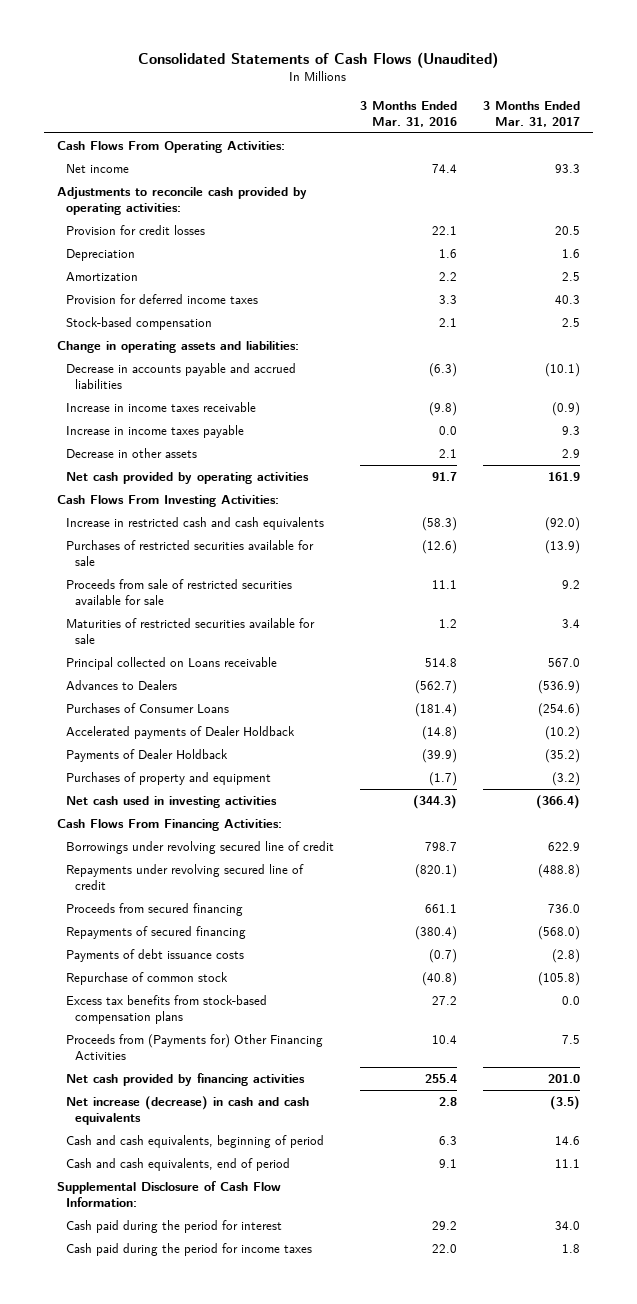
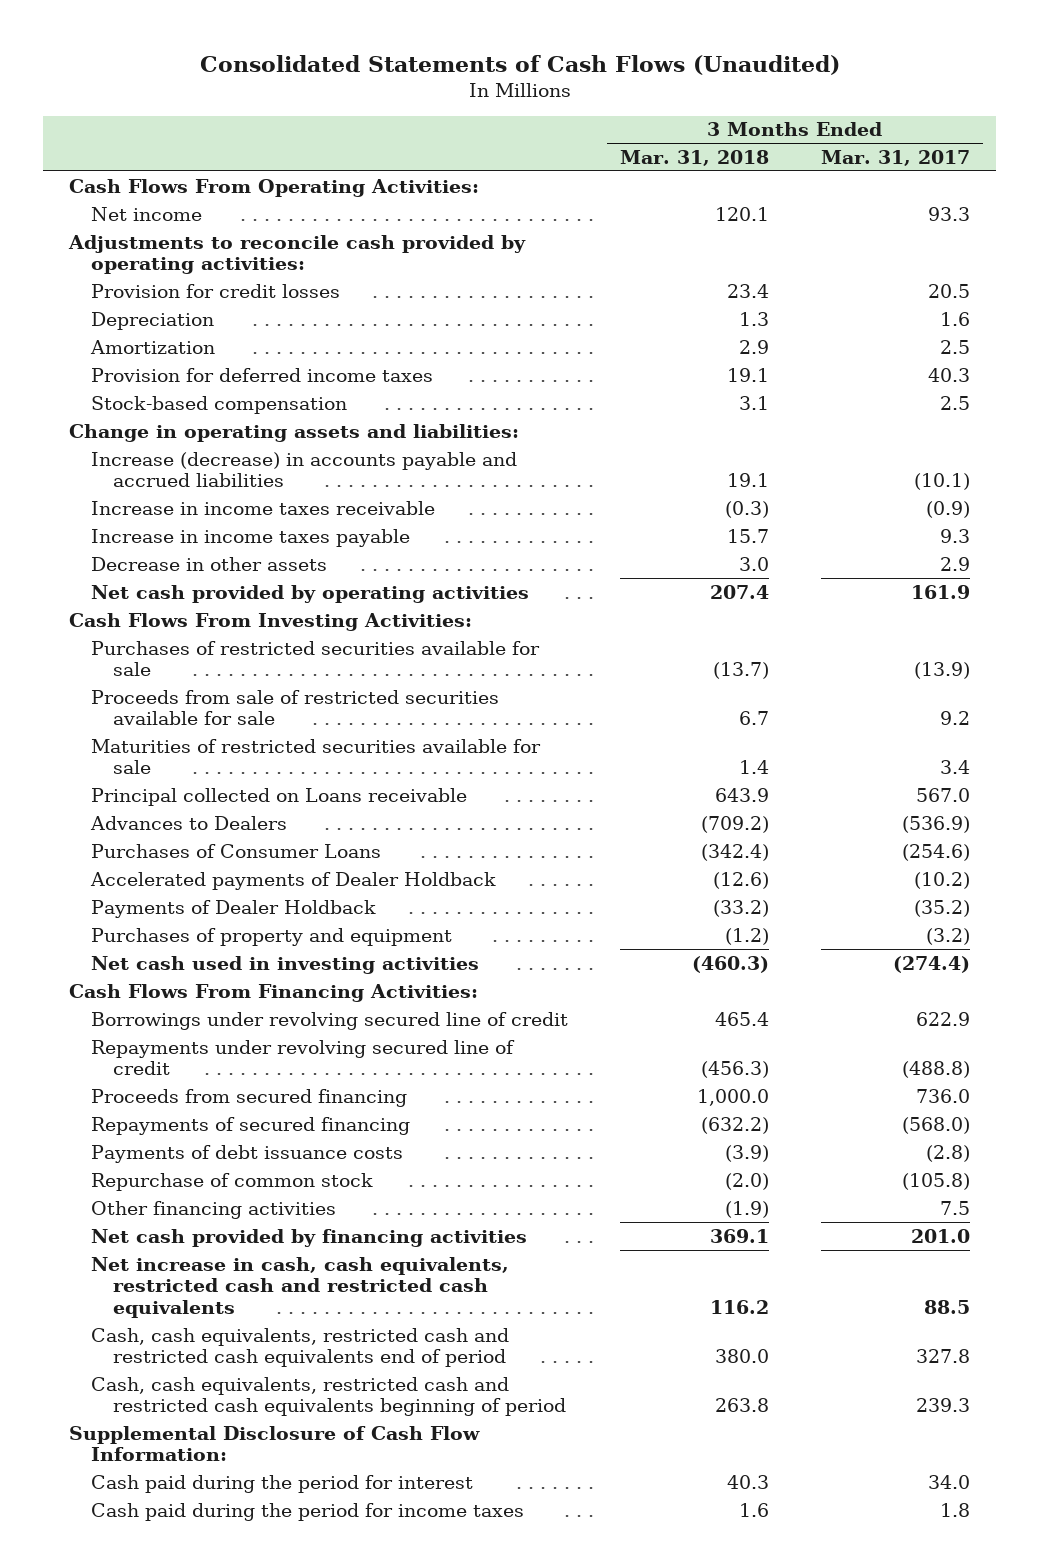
- | 3 Months Ended Mar. 31, 2016 | 3 Months Ended Mar. 31, 2017
+ | 3 Months Ended Mar. 31, 2018 | 3 Months Ended Mar. 31, 2017
- Decrease in accounts payable and accrued liabilities | (6.3) | (10.1)
+ Increase (decrease) in accounts payable and accrued liabilities | 19.1 | (10.1)
- Increase in restricted cash and cash equivalents | (58.3) | (92.0)
- Net cash used in investing activities | (344.3) | (366.4)
+ Net cash used in investing activities | (460.3) | (274.4)
- Excess tax benefits from stock-based compensation plans | 27.2 | 0.0
- Proceeds from (Payments for) Other Financing Activities | 10.4 | 7.5
+ Other financing activities | (1.9) | 7.5
- Net increase (decrease) in cash and cash equivalents | 2.8 | (3.5)
- Cash and cash equivalents, beginning of period | 6.3 | 14.6
- Cash and cash equivalents, end of period | 9.1 | 11.1
+ Net increase in cash, cash equivalents, restricted cash and restricted cash equivalents | 116.2 | 88.5
+ Cash, cash equivalents, restricted cash and restricted cash equivalents end of period | 380.0 | 327.8
+ Cash, cash equivalents, restricted cash and restricted cash equivalents beginning of period | 263.8 | 239.3

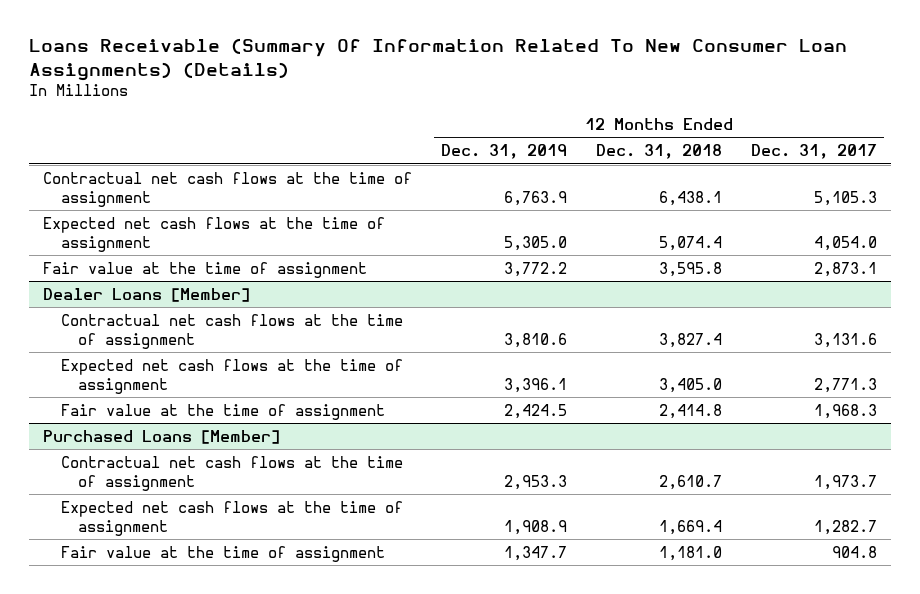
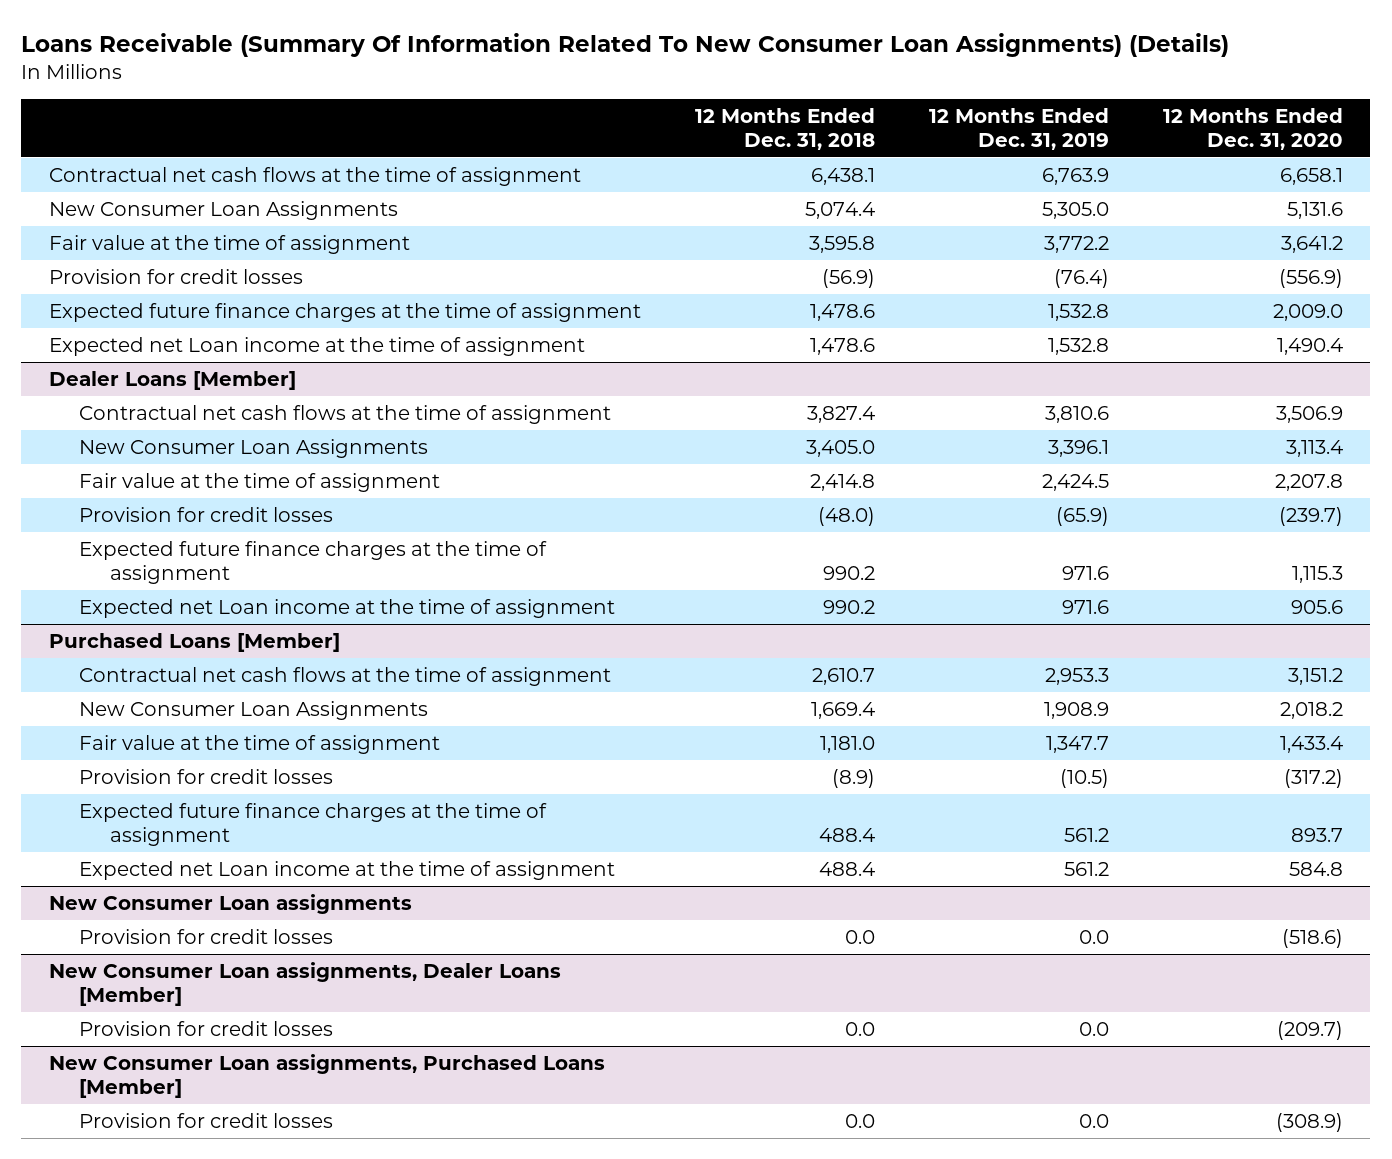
- | 12 Months Ended Dec. 31, 2019 | 12 Months Ended Dec. 31, 2018 | 12 Months Ended Dec. 31, 2017
+ | 12 Months Ended Dec. 31, 2018 | 12 Months Ended Dec. 31, 2019 | 12 Months Ended Dec. 31, 2020
- Expected net cash flows at the time of assignment | 5,305.0 | 5,074.4 | 4,054.0
+ New Consumer Loan Assignments | 5,074.4 | 5,305.0 | 5,131.6
+ Provision for credit losses | (56.9) | (76.4) | (556.9)
+ Expected future finance charges at the time of assignment | 1,478.6 | 1,532.8 | 2,009.0
+ Expected net Loan income at the time of assignment | 1,478.6 | 1,532.8 | 1,490.4
@ Dealer Loans [Member]
- Expected net cash flows at the time of assignment | 3,396.1 | 3,405.0 | 2,771.3
+ New Consumer Loan Assignments | 3,405.0 | 3,396.1 | 3,113.4
+ Provision for credit losses | (48.0) | (65.9) | (239.7)
+ Expected future finance charges at the time of assignment | 990.2 | 971.6 | 1,115.3
+ Expected net Loan income at the time of assignment | 990.2 | 971.6 | 905.6
@ Purchased Loans [Member]
- Expected net cash flows at the time of assignment | 1,908.9 | 1,669.4 | 1,282.7
+ New Consumer Loan Assignments | 1,669.4 | 1,908.9 | 2,018.2
+ Provision for credit losses | (8.9) | (10.5) | (317.2)
+ Expected future finance charges at the time of assignment | 488.4 | 561.2 | 893.7
+ Expected net Loan income at the time of assignment | 488.4 | 561.2 | 584.8
+ New Consumer Loan assignments
+ Provision for credit losses | 0.0 | 0.0 | (518.6)
+ New Consumer Loan assignments, Dealer Loans [Member]
+ Provision for credit losses | 0.0 | 0.0 | (209.7)
+ New Consumer Loan assignments, Purchased Loans [Member]
+ Provision for credit losses | 0.0 | 0.0 | (308.9)

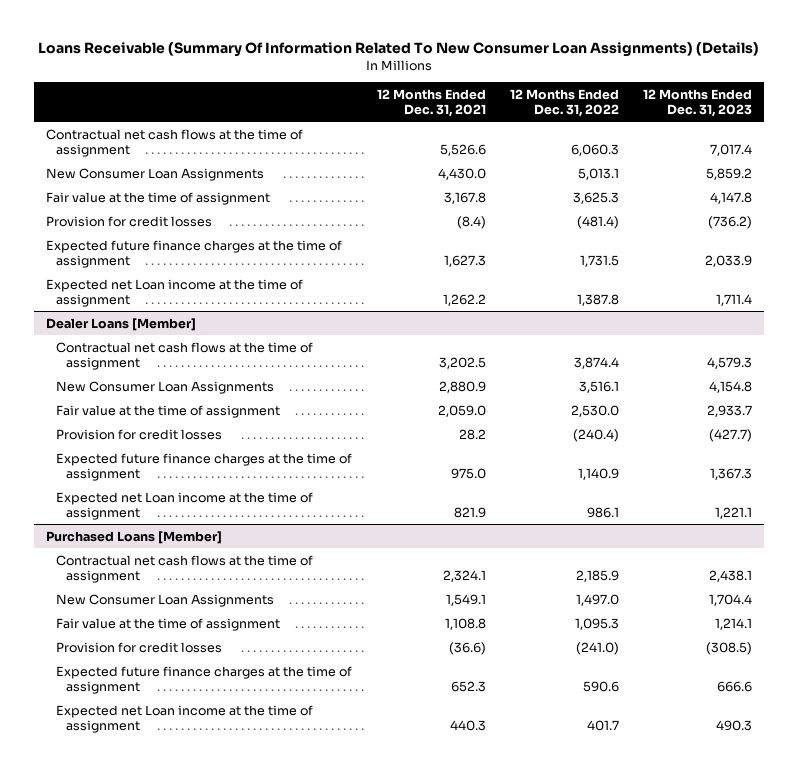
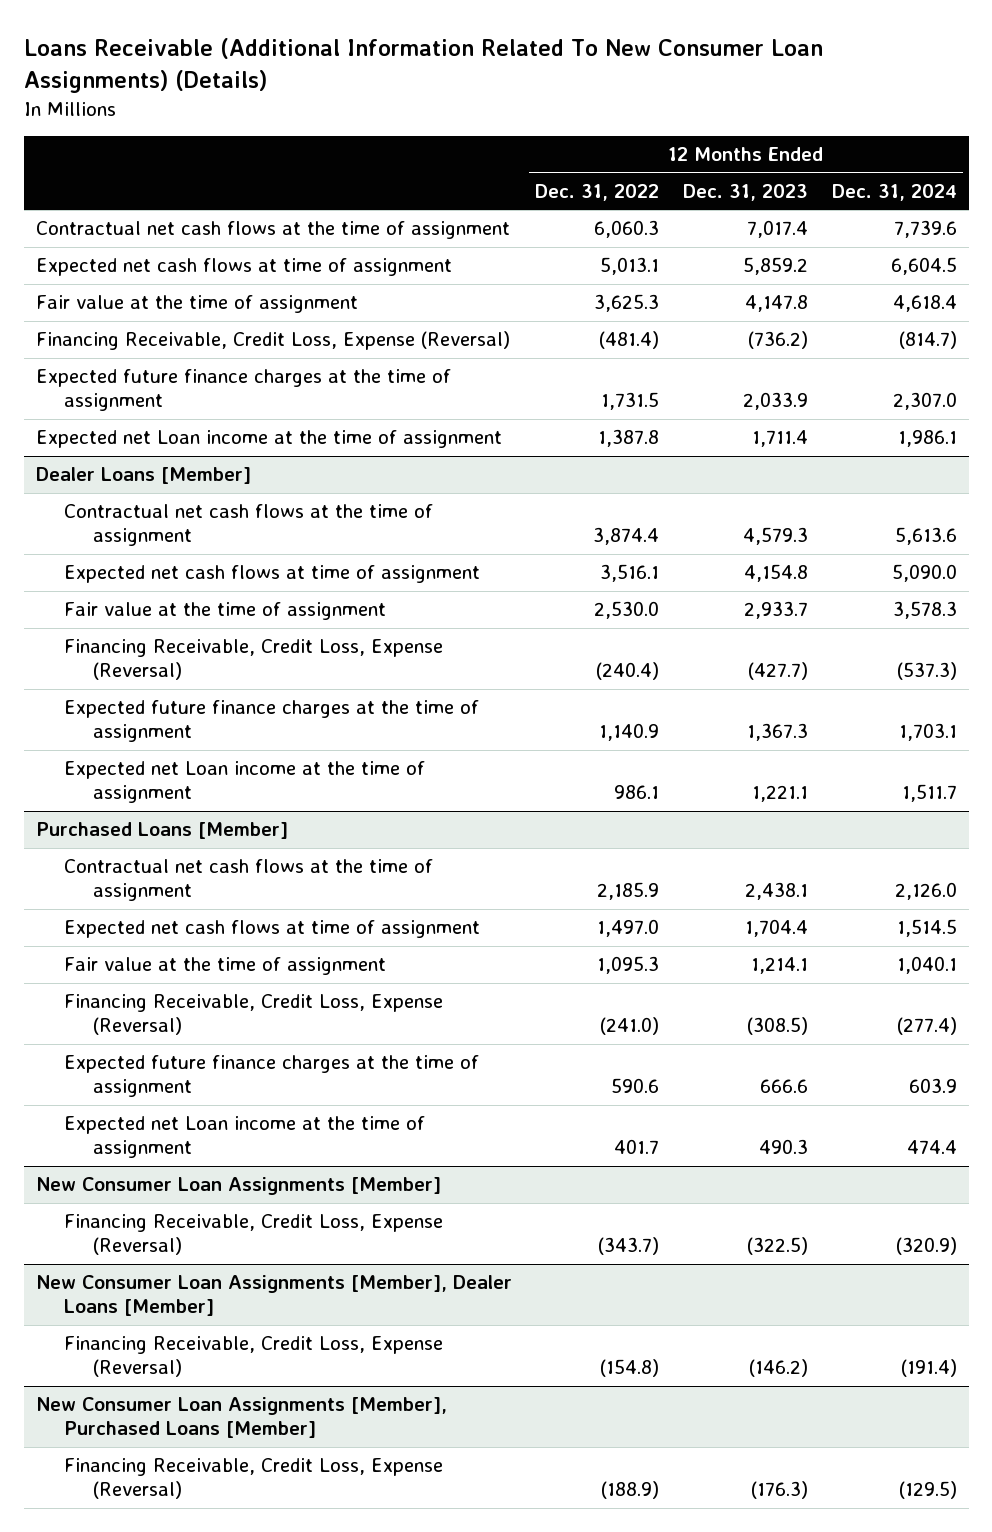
- Loans Receivable (Summary Of Information Related To New Consumer Loan Assignments) (Details)
+ Loans Receivable (Additional Information Related To New Consumer Loan Assignments) (Details)
- | 12 Months Ended Dec. 31, 2021 | 12 Months Ended Dec. 31, 2022 | 12 Months Ended Dec. 31, 2023
+ | 12 Months Ended Dec. 31, 2022 | 12 Months Ended Dec. 31, 2023 | 12 Months Ended Dec. 31, 2024
- New Consumer Loan Assignments | 4,430.0 | 5,013.1 | 5,859.2
+ Expected net cash flows at time of assignment | 5,013.1 | 5,859.2 | 6,604.5
- Provision for credit losses | (8.4) | (481.4) | (736.2)
+ Financing Receivable, Credit Loss, Expense (Reversal) | (481.4) | (736.2) | (814.7)
@ Dealer Loans [Member]
- New Consumer Loan Assignments | 2,880.9 | 3,516.1 | 4,154.8
+ Expected net cash flows at time of assignment | 3,516.1 | 4,154.8 | 5,090.0
- Provision for credit losses | 28.2 | (240.4) | (427.7)
+ Financing Receivable, Credit Loss, Expense (Reversal) | (240.4) | (427.7) | (537.3)
@ Purchased Loans [Member]
- New Consumer Loan Assignments | 1,549.1 | 1,497.0 | 1,704.4
+ Expected net cash flows at time of assignment | 1,497.0 | 1,704.4 | 1,514.5
- Provision for credit losses | (36.6) | (241.0) | (308.5)
+ Financing Receivable, Credit Loss, Expense (Reversal) | (241.0) | (308.5) | (277.4)
+ New Consumer Loan Assignments [Member]
+ Financing Receivable, Credit Loss, Expense (Reversal) | (343.7) | (322.5) | (320.9)
+ New Consumer Loan Assignments [Member], Dealer Loans [Member]
+ Financing Receivable, Credit Loss, Expense (Reversal) | (154.8) | (146.2) | (191.4)
+ New Consumer Loan Assignments [Member], Purchased Loans [Member]
+ Financing Receivable, Credit Loss, Expense (Reversal) | (188.9) | (176.3) | (129.5)

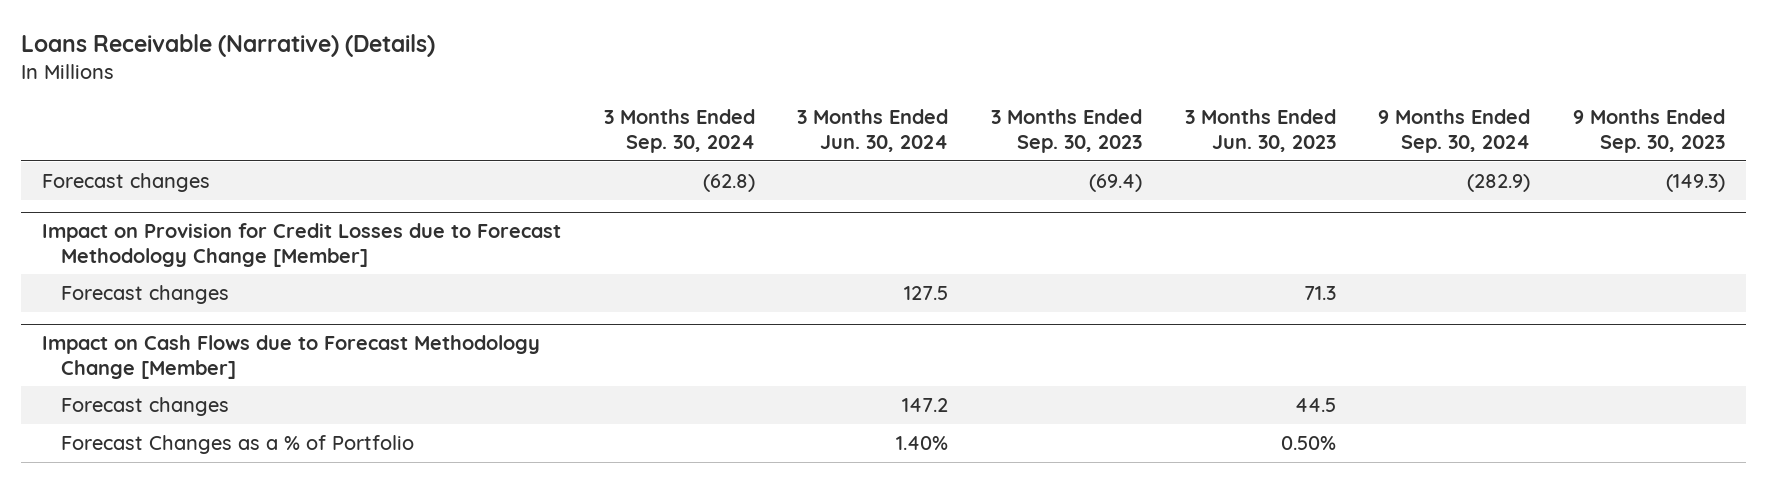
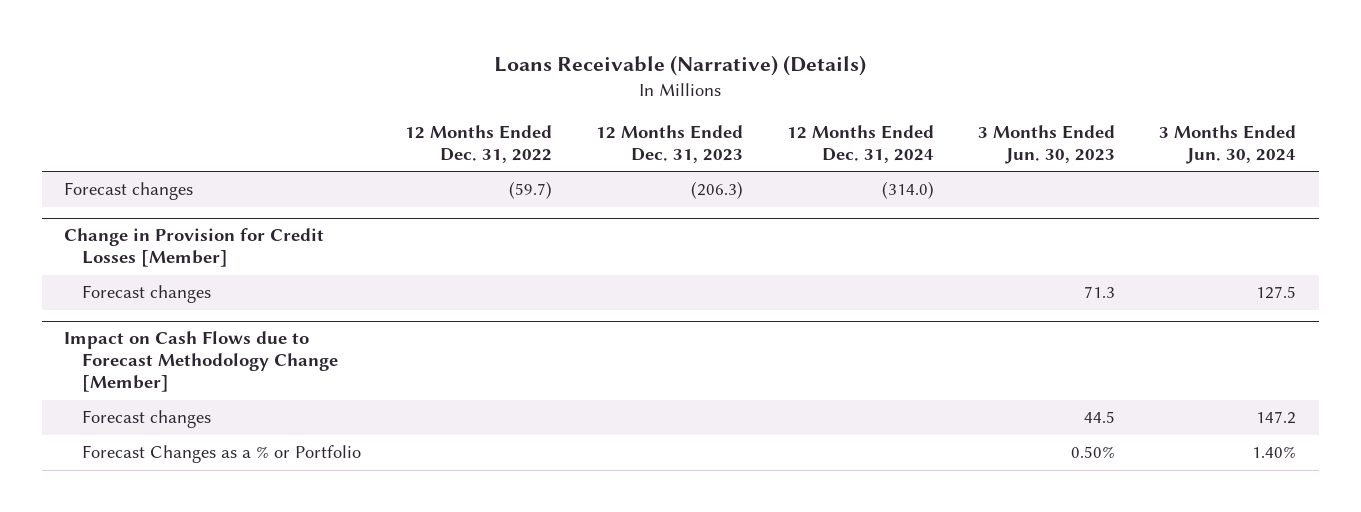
- | 3 Months Ended Sep. 30, 2024 | 3 Months Ended Jun. 30, 2024 | 3 Months Ended Sep. 30, 2023 | 3 Months Ended Jun. 30, 2023 | 9 Months Ended Sep. 30, 2024 | 9 Months Ended Sep. 30, 2023
+ | 12 Months Ended Dec. 31, 2022 | 12 Months Ended Dec. 31, 2023 | 12 Months Ended Dec. 31, 2024 | 3 Months Ended Jun. 30, 2023 | 3 Months Ended Jun. 30, 2024
- Impact on Provision for Credit Losses due to Forecast Methodology Change [Member]
+ Change in Provision for Credit Losses [Member]
@ Impact on Cash Flows due to Forecast Methodology Change [Member]
- Forecast Changes as a % of Portfolio | | 1.40% | | 0.50% | |
+ Forecast Changes as a % or Portfolio | | | | 0.50% | 1.40%

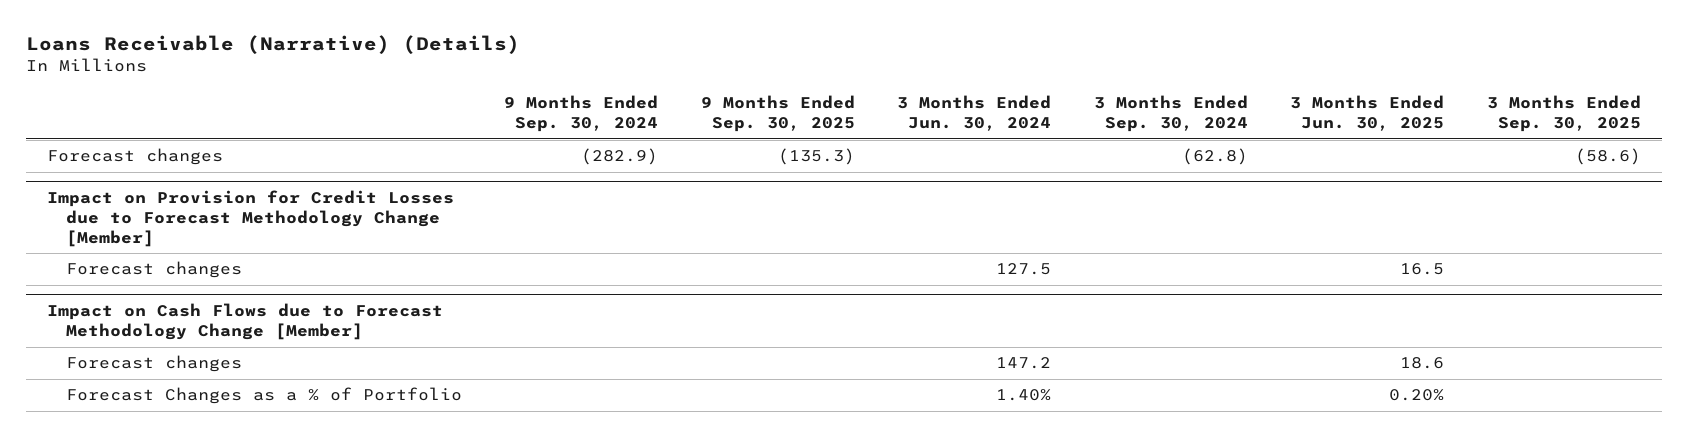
- | 12 Months Ended Dec. 31, 2022 | 12 Months Ended Dec. 31, 2023 | 12 Months Ended Dec. 31, 2024 | 3 Months Ended Jun. 30, 2023 | 3 Months Ended Jun. 30, 2024
+ | 9 Months Ended Sep. 30, 2024 | 9 Months Ended Sep. 30, 2025 | 3 Months Ended Jun. 30, 2024 | 3 Months Ended Sep. 30, 2024 | 3 Months Ended Jun. 30, 2025 | 3 Months Ended Sep. 30, 2025
- Change in Provision for Credit Losses [Member]
+ Impact on Provision for Credit Losses due to Forecast Methodology Change [Member]
@ Impact on Cash Flows due to Forecast Methodology Change [Member]
- Forecast Changes as a % or Portfolio | | | | 0.50% | 1.40%
+ Forecast Changes as a % of Portfolio | | | 1.40% | | 0.20% |

